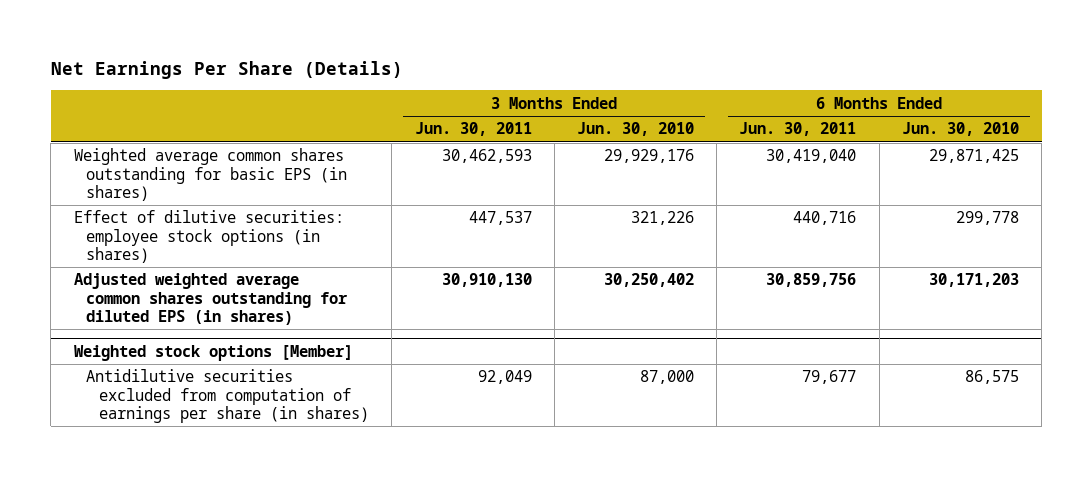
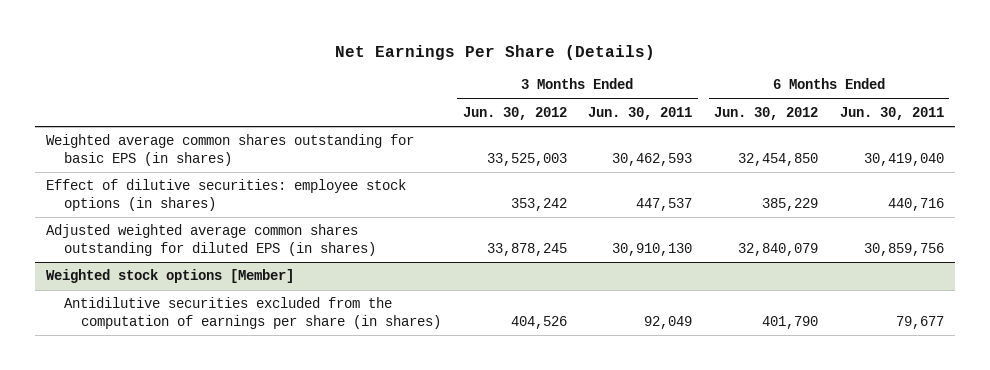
- | 3 Months Ended Jun. 30, 2011 | 3 Months Ended Jun. 30, 2010 | 6 Months Ended Jun. 30, 2011 | 6 Months Ended Jun. 30, 2010
+ | 3 Months Ended Jun. 30, 2012 | 3 Months Ended Jun. 30, 2011 | 6 Months Ended Jun. 30, 2012 | 6 Months Ended Jun. 30, 2011
@ Weighted stock options [Member]
- Antidilutive securities excluded from computation of earnings per share (in shares) | 92,049 | 87,000 | 79,677 | 86,575
+ Antidilutive securities excluded from the computation of earnings per share (in shares) | 404,526 | 92,049 | 401,790 | 79,677

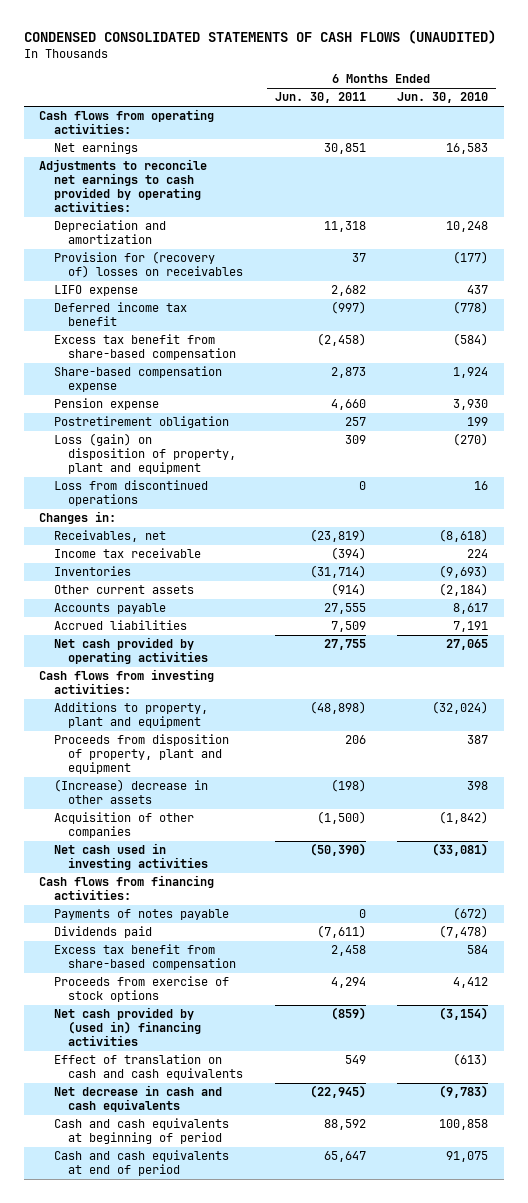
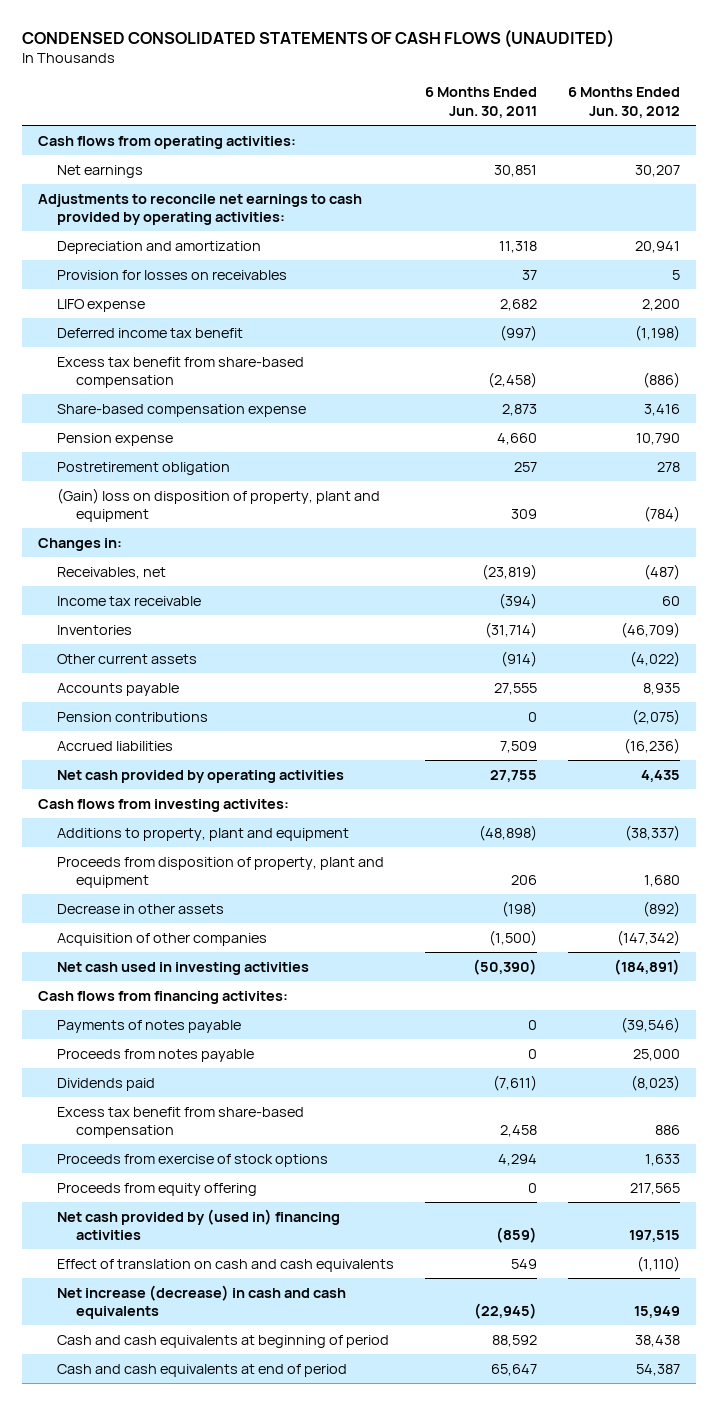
- | 6 Months Ended Jun. 30, 2011 | 6 Months Ended Jun. 30, 2010
+ | 6 Months Ended Jun. 30, 2011 | 6 Months Ended Jun. 30, 2012
- Provision for (recovery of) losses on receivables | 37 | (177)
+ Provision for losses on receivables | 37 | 5
- Loss (gain) on disposition of property, plant and equipment | 309 | (270)
- Loss from discontinued operations | 0 | 16
+ (Gain) loss on disposition of property, plant and equipment | 309 | (784)
+ Pension contributions | 0 | (2,075)
- Cash flows from investing activities:
+ Cash flows from investing activites:
- (Increase) decrease in other assets | (198) | 398
+ Decrease in other assets | (198) | (892)
- Cash flows from financing activities:
+ Cash flows from financing activites:
+ Proceeds from notes payable | 0 | 25,000
+ Proceeds from equity offering | 0 | 217,565
- Net decrease in cash and cash equivalents | (22,945) | (9,783)
+ Net increase (decrease) in cash and cash equivalents | (22,945) | 15,949

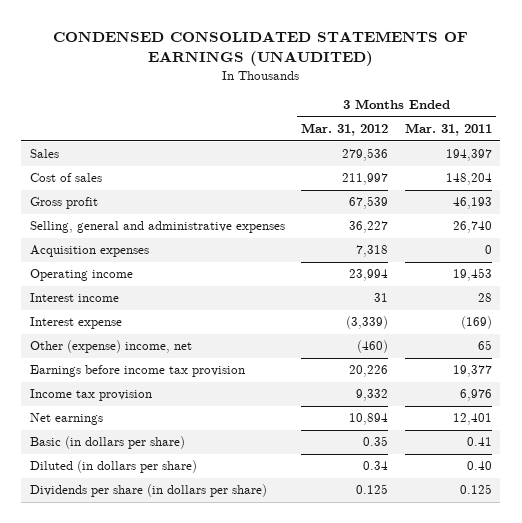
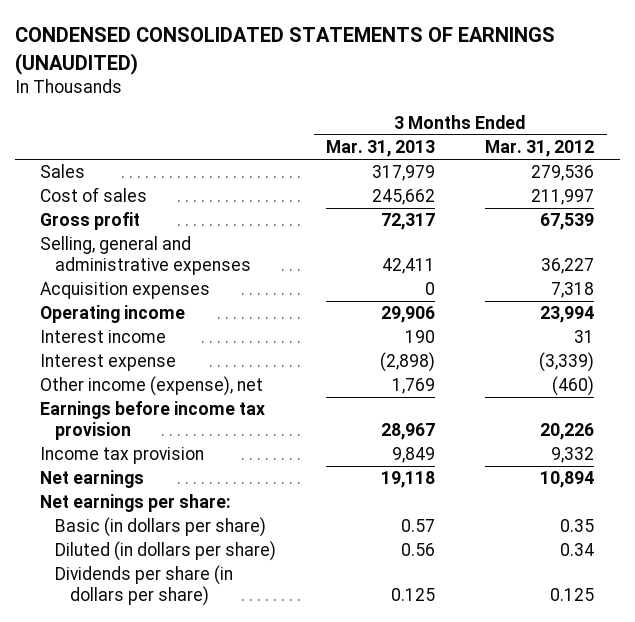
- | 3 Months Ended Mar. 31, 2012 | 3 Months Ended Mar. 31, 2011
+ | 3 Months Ended Mar. 31, 2013 | 3 Months Ended Mar. 31, 2012
- Other (expense) income, net | (460) | 65
+ Other income (expense), net | 1,769 | (460)
+ Net earnings per share:

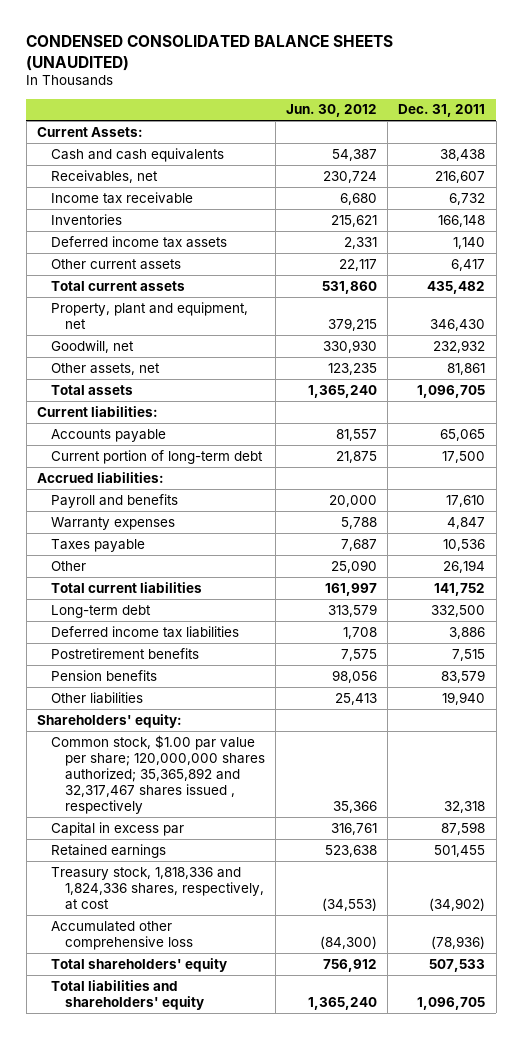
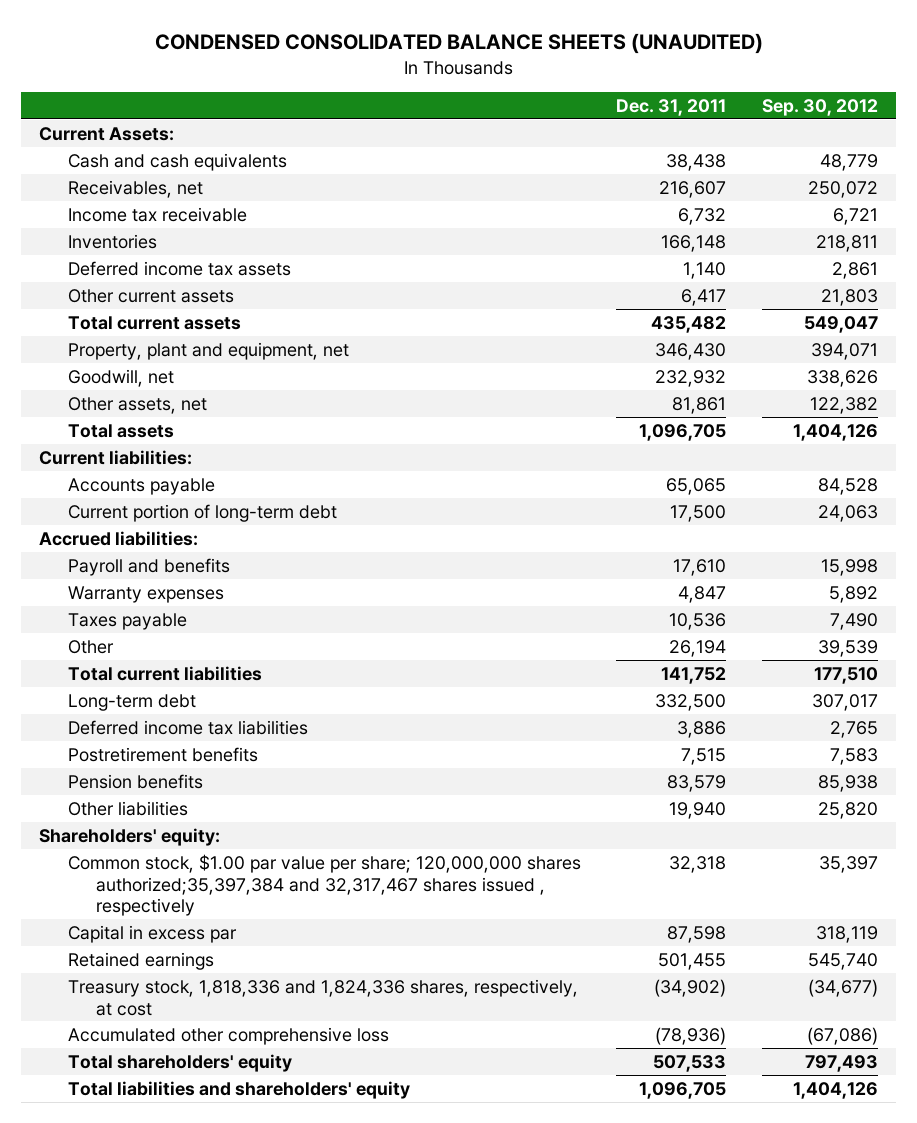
- | Jun. 30, 2012 | Dec. 31, 2011
+ | Dec. 31, 2011 | Sep. 30, 2012
- Common stock, $1.00 par value per share; 120,000,000 shares authorized; 35,365,892 and 32,317,467 shares issued , respectively | 35,366 | 32,318
+ Common stock, $1.00 par value per share; 120,000,000 shares authorized;35,397,384 and 32,317,467 shares issued , respectively | 32,318 | 35,397

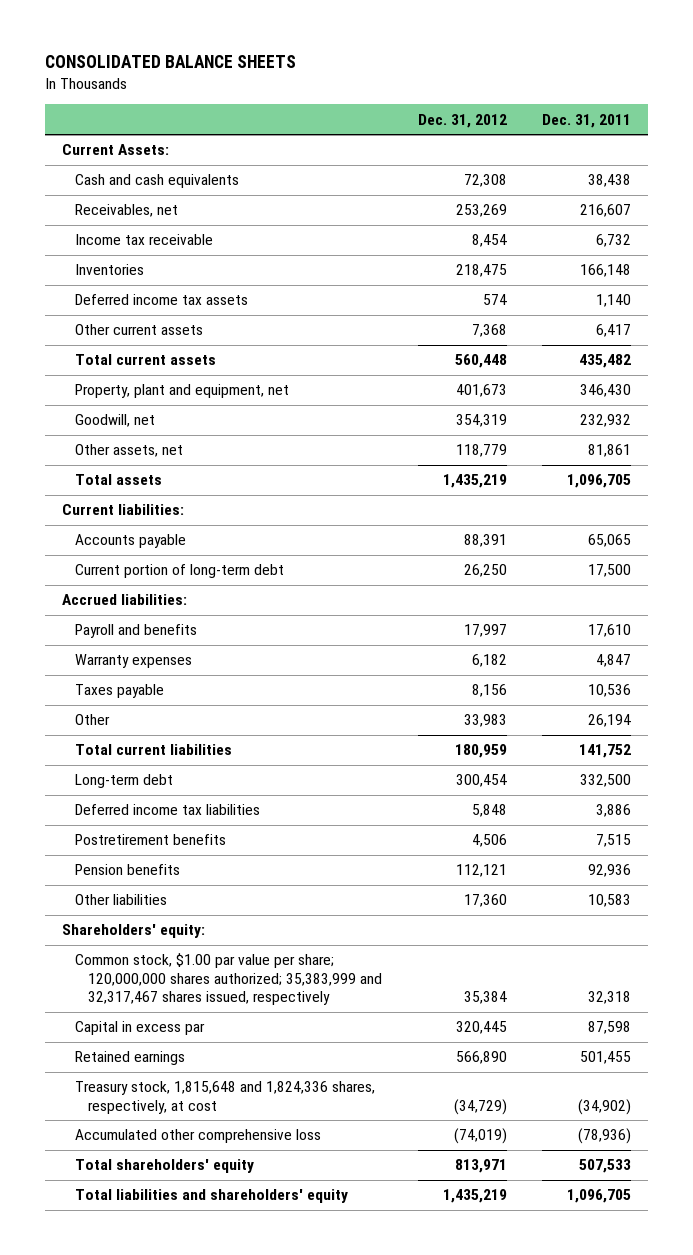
- CONDENSED CONSOLIDATED BALANCE SHEETS (UNAUDITED)
+ CONSOLIDATED BALANCE SHEETS
- | Dec. 31, 2011 | Sep. 30, 2012
+ | Dec. 31, 2012 | Dec. 31, 2011
- Pension benefits | 83,579 | 85,938
- Other liabilities | 19,940 | 25,820
+ Pension benefits | 112,121 | 92,936
+ Other liabilities | 17,360 | 10,583
- Common stock, $1.00 par value per share; 120,000,000 shares authorized;35,397,384 and 32,317,467 shares issued , respectively | 32,318 | 35,397
+ Common stock, $1.00 par value per share; 120,000,000 shares authorized; 35,383,999 and 32,317,467 shares issued, respectively | 35,384 | 32,318
- Treasury stock, 1,818,336 and 1,824,336 shares, respectively, at cost | (34,902) | (34,677)
+ Treasury stock, 1,815,648 and 1,824,336 shares, respectively, at cost | (34,729) | (34,902)

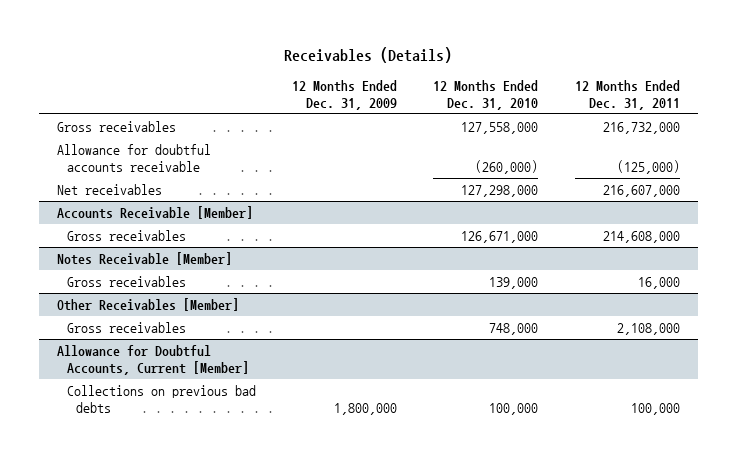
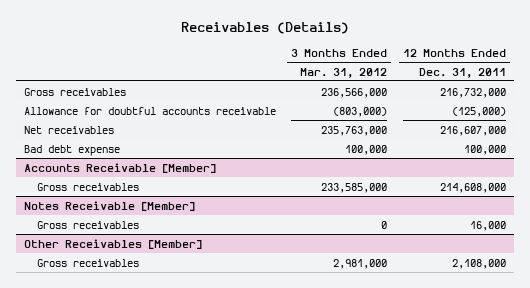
- | 12 Months Ended Dec. 31, 2009 | 12 Months Ended Dec. 31, 2010 | 12 Months Ended Dec. 31, 2011
+ | 3 Months Ended Mar. 31, 2012 | 12 Months Ended Dec. 31, 2011
+ Bad debt expense | 100,000 | 100,000
- Allowance for Doubtful Accounts, Current [Member]
- Collections on previous bad debts | 1,800,000 | 100,000 | 100,000

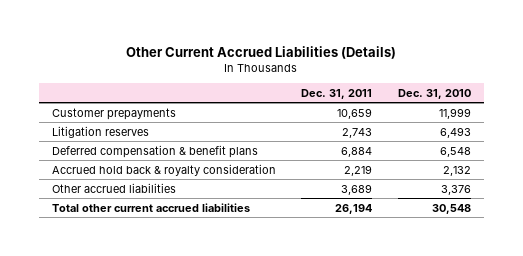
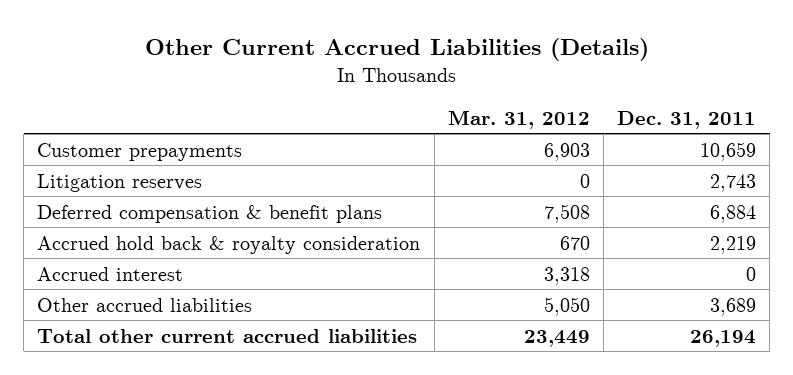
- | Dec. 31, 2011 | Dec. 31, 2010
+ | Mar. 31, 2012 | Dec. 31, 2011
+ Accrued interest | 3,318 | 0

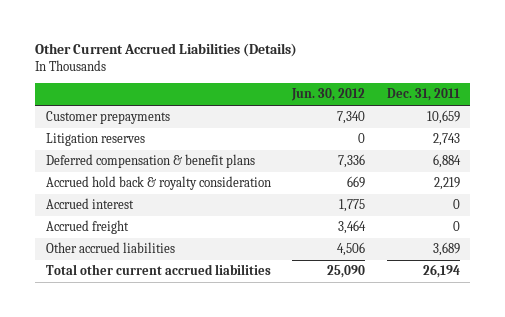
- | Mar. 31, 2012 | Dec. 31, 2011
+ | Jun. 30, 2012 | Dec. 31, 2011
+ Accrued freight | 3,464 | 0

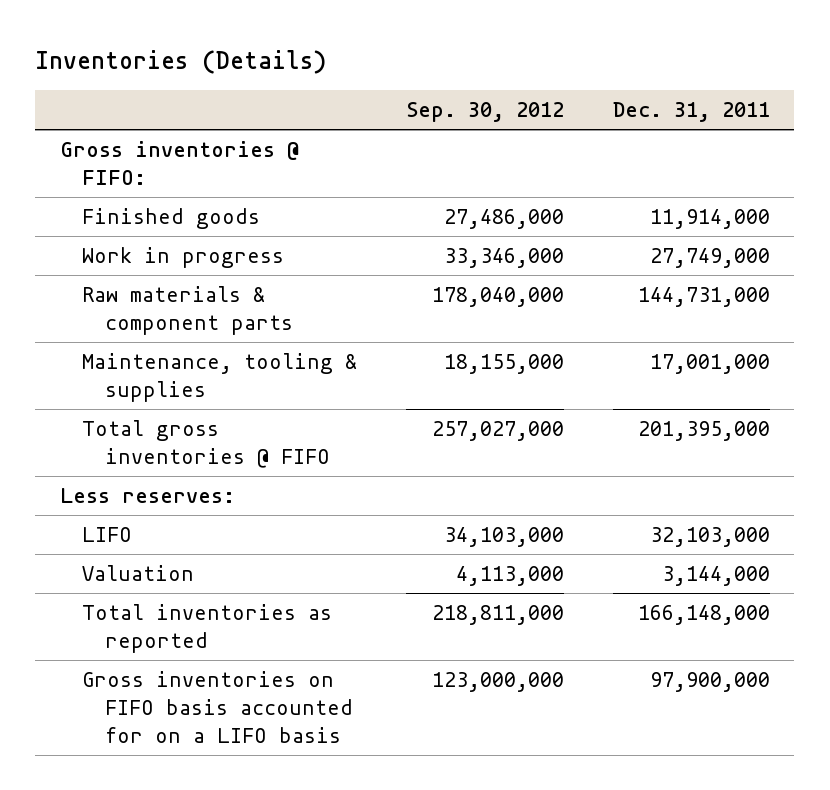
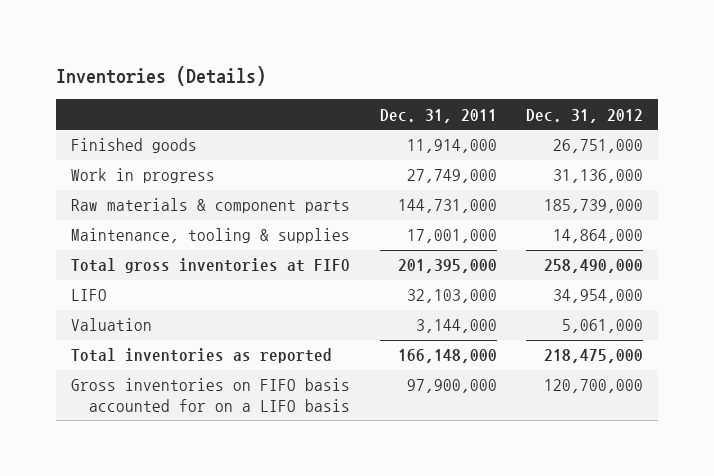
- | Sep. 30, 2012 | Dec. 31, 2011
+ | Dec. 31, 2011 | Dec. 31, 2012
- Gross inventories @ FIFO:
- Total gross inventories @ FIFO | 257,027,000 | 201,395,000
- Less reserves:
+ Total gross inventories at FIFO | 201,395,000 | 258,490,000

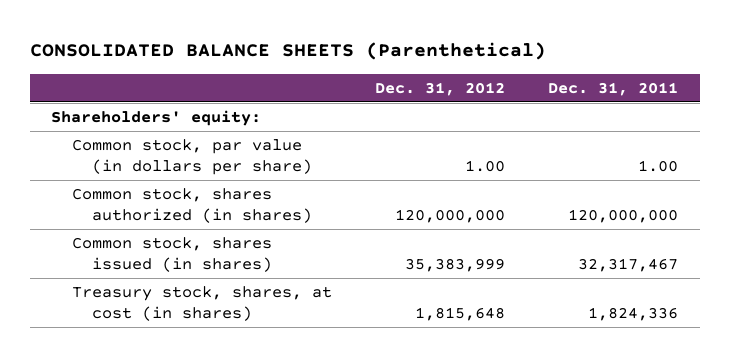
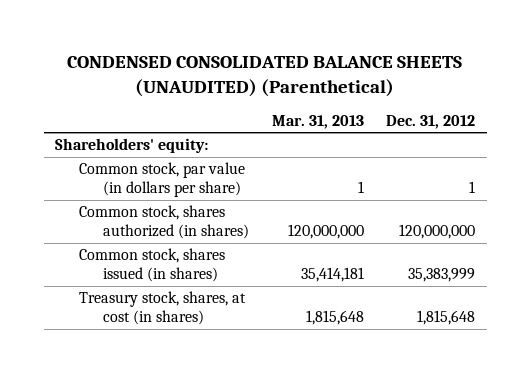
- CONSOLIDATED BALANCE SHEETS (Parenthetical)
+ CONDENSED CONSOLIDATED BALANCE SHEETS (UNAUDITED) (Parenthetical)
- | Dec. 31, 2012 | Dec. 31, 2011
+ | Mar. 31, 2013 | Dec. 31, 2012
- Common stock, par value (in dollars per share) | 1.00 | 1.00
+ Common stock, par value (in dollars per share) | 1 | 1

